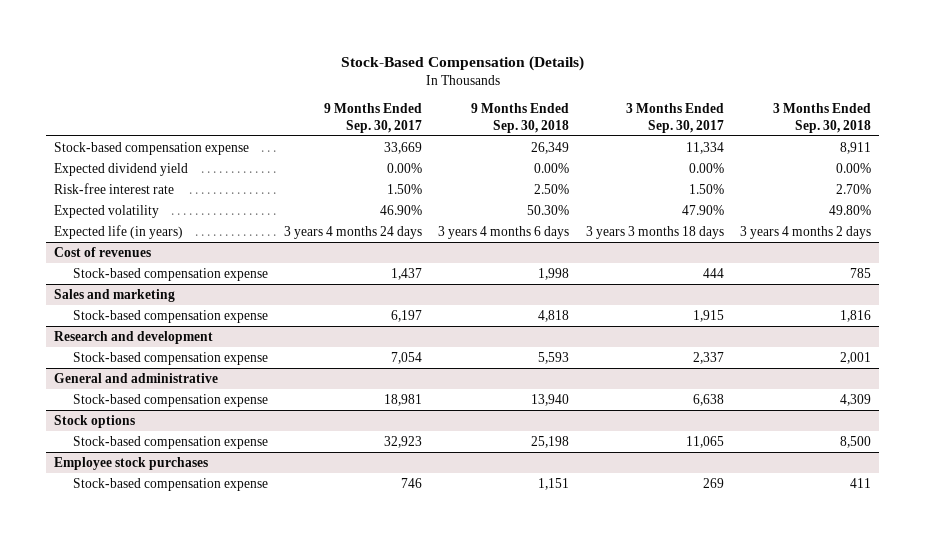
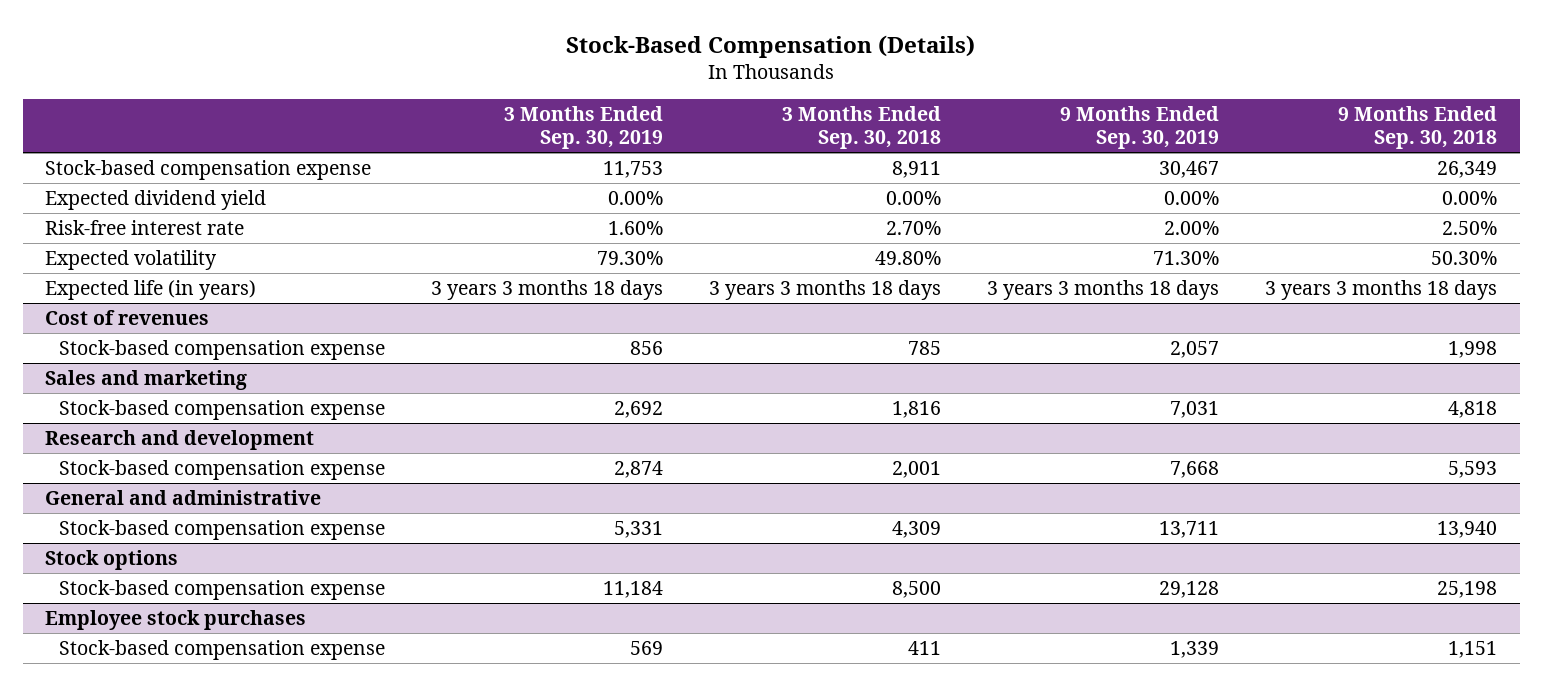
- | 9 Months Ended Sep. 30, 2017 | 9 Months Ended Sep. 30, 2018 | 3 Months Ended Sep. 30, 2017 | 3 Months Ended Sep. 30, 2018
+ | 3 Months Ended Sep. 30, 2019 | 3 Months Ended Sep. 30, 2018 | 9 Months Ended Sep. 30, 2019 | 9 Months Ended Sep. 30, 2018
- Expected life (in years) | 3 years 4 months 24 days | 3 years 4 months 6 days | 3 years 3 months 18 days | 3 years 4 months 2 days
+ Expected life (in years) | 3 years 3 months 18 days | 3 years 3 months 18 days | 3 years 3 months 18 days | 3 years 3 months 18 days

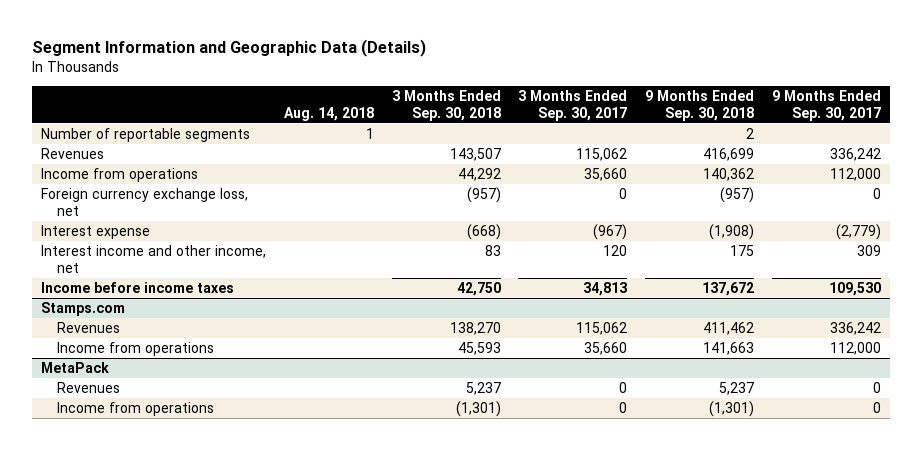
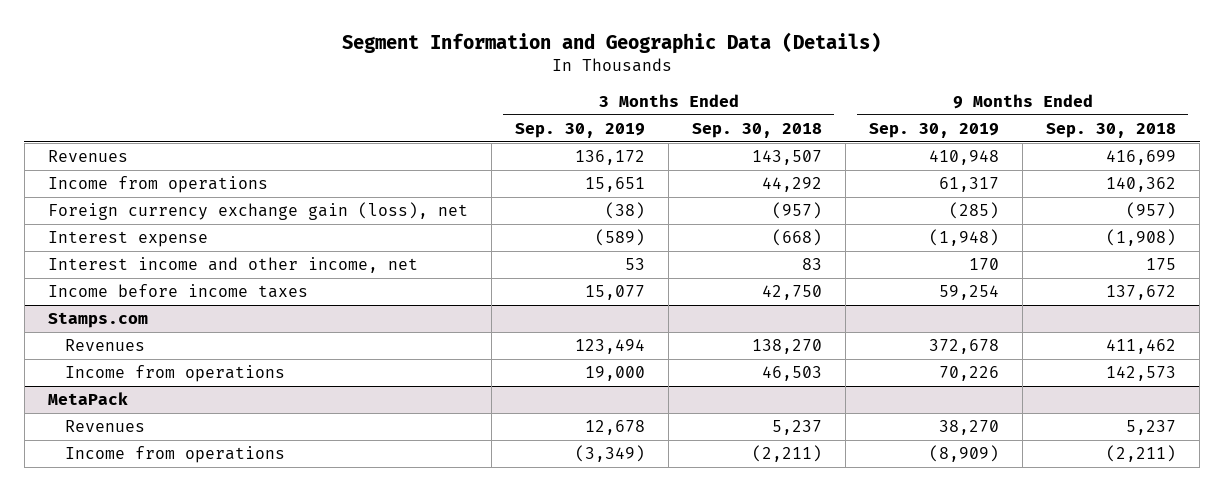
- | Aug. 14, 2018 | 3 Months Ended Sep. 30, 2018 | 3 Months Ended Sep. 30, 2017 | 9 Months Ended Sep. 30, 2018 | 9 Months Ended Sep. 30, 2017
+ | 3 Months Ended Sep. 30, 2019 | 3 Months Ended Sep. 30, 2018 | 9 Months Ended Sep. 30, 2019 | 9 Months Ended Sep. 30, 2018
- Number of reportable segments | 1 | | | 2 |
- Foreign currency exchange loss, net | | (957) | 0 | (957) | 0
+ Foreign currency exchange gain (loss), net | (38) | (957) | (285) | (957)
@ Stamps.com
- Income from operations | | 45,593 | 35,660 | 141,663 | 112,000
+ Income from operations | 19,000 | 46,503 | 70,226 | 142,573
@ MetaPack
- Income from operations | | (1,301) | 0 | (1,301) | 0
+ Income from operations | (3,349) | (2,211) | (8,909) | (2,211)

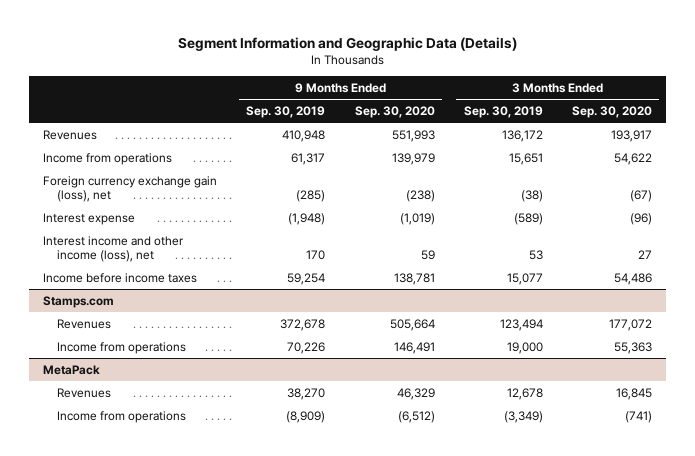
- | 3 Months Ended Sep. 30, 2019 | 3 Months Ended Sep. 30, 2018 | 9 Months Ended Sep. 30, 2019 | 9 Months Ended Sep. 30, 2018
+ | 9 Months Ended Sep. 30, 2019 | 9 Months Ended Sep. 30, 2020 | 3 Months Ended Sep. 30, 2019 | 3 Months Ended Sep. 30, 2020
- Interest income and other income, net | 53 | 83 | 170 | 175
+ Interest income and other income (loss), net | 170 | 59 | 53 | 27

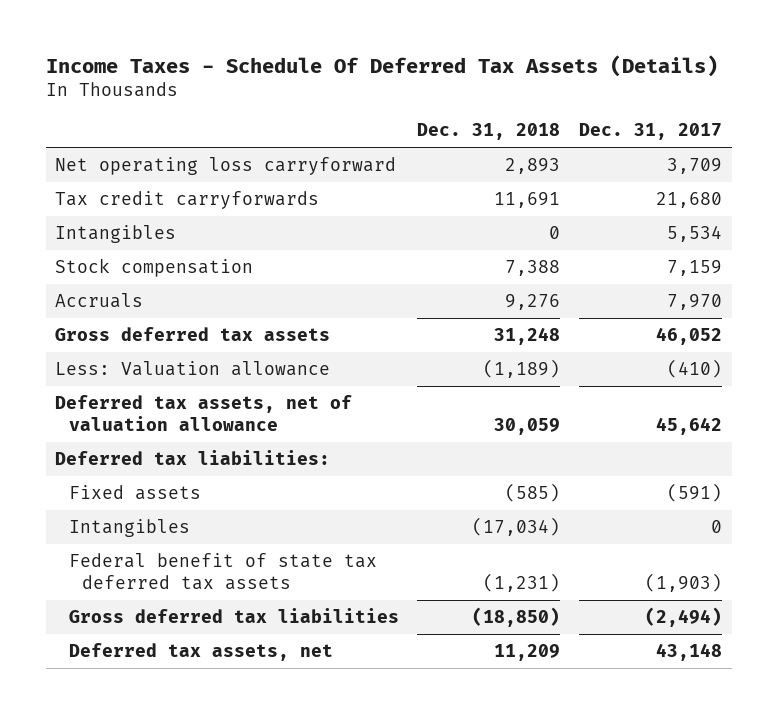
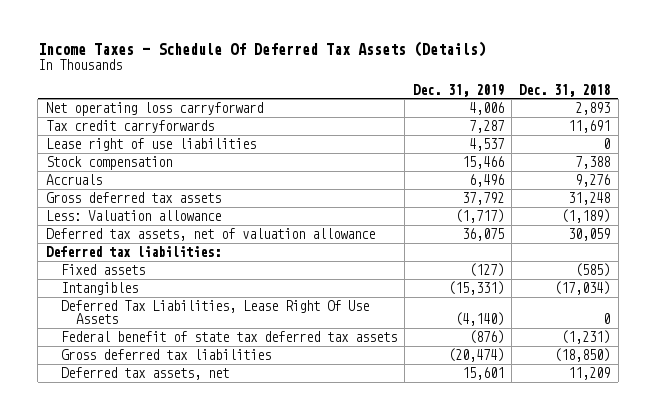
- | Dec. 31, 2018 | Dec. 31, 2017
+ | Dec. 31, 2019 | Dec. 31, 2018
- Intangibles | 0 | 5,534
+ Lease right of use liabilities | 4,537 | 0
+ Deferred Tax Liabilities, Lease Right Of Use Assets | (4,140) | 0

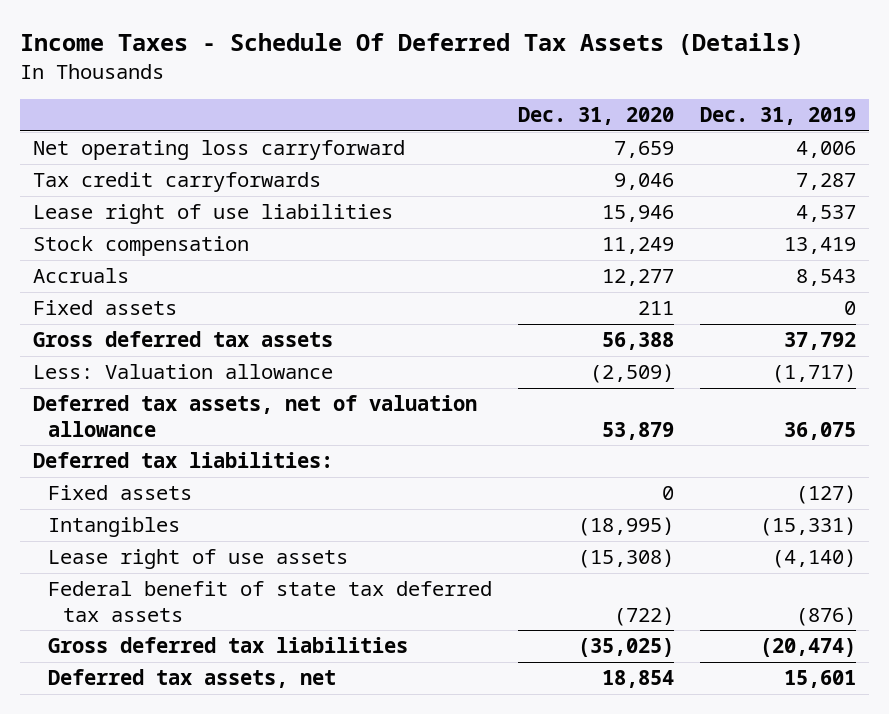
- | Dec. 31, 2019 | Dec. 31, 2018
+ | Dec. 31, 2020 | Dec. 31, 2019
- Stock compensation | 15,466 | 7,388
- Accruals | 6,496 | 9,276
+ Stock compensation | 11,249 | 13,419
+ Accruals | 12,277 | 8,543
+ Fixed assets | 211 | 0
- Deferred Tax Liabilities, Lease Right Of Use Assets | (4,140) | 0
+ Lease right of use assets | (15,308) | (4,140)

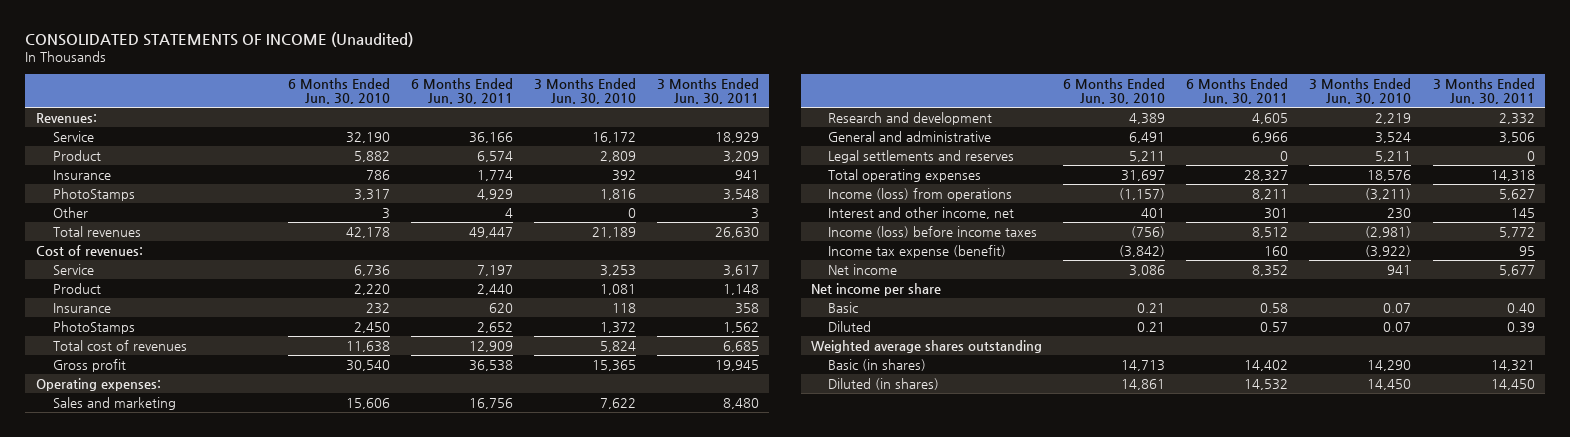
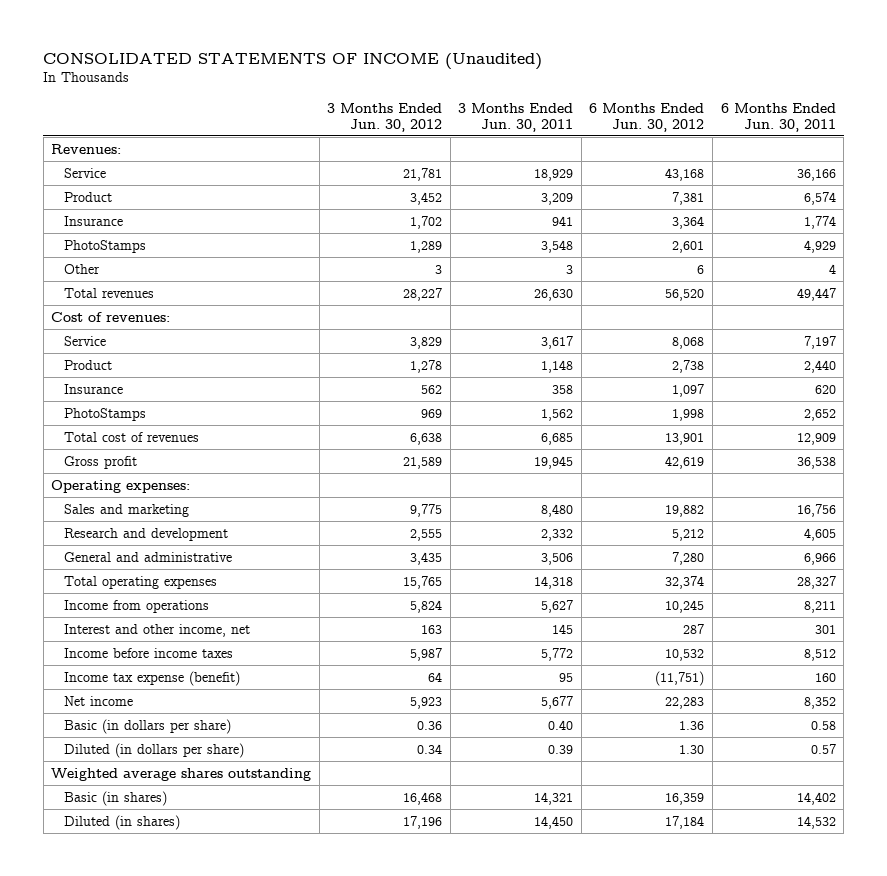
- | 6 Months Ended Jun. 30, 2010 | 6 Months Ended Jun. 30, 2011 | 3 Months Ended Jun. 30, 2010 | 3 Months Ended Jun. 30, 2011
+ | 3 Months Ended Jun. 30, 2012 | 3 Months Ended Jun. 30, 2011 | 6 Months Ended Jun. 30, 2012 | 6 Months Ended Jun. 30, 2011
- Legal settlements and reserves | 5,211 | 0 | 5,211 | 0
- Income (loss) from operations | (1,157) | 8,211 | (3,211) | 5,627
+ Income from operations | 5,824 | 5,627 | 10,245 | 8,211
- Income (loss) before income taxes | (756) | 8,512 | (2,981) | 5,772
+ Income before income taxes | 5,987 | 5,772 | 10,532 | 8,512
- Net income per share
- Basic | 0.21 | 0.58 | 0.07 | 0.40
- Diluted | 0.21 | 0.57 | 0.07 | 0.39
+ Basic (in dollars per share) | 0.36 | 0.40 | 1.36 | 0.58
+ Diluted (in dollars per share) | 0.34 | 0.39 | 1.30 | 0.57

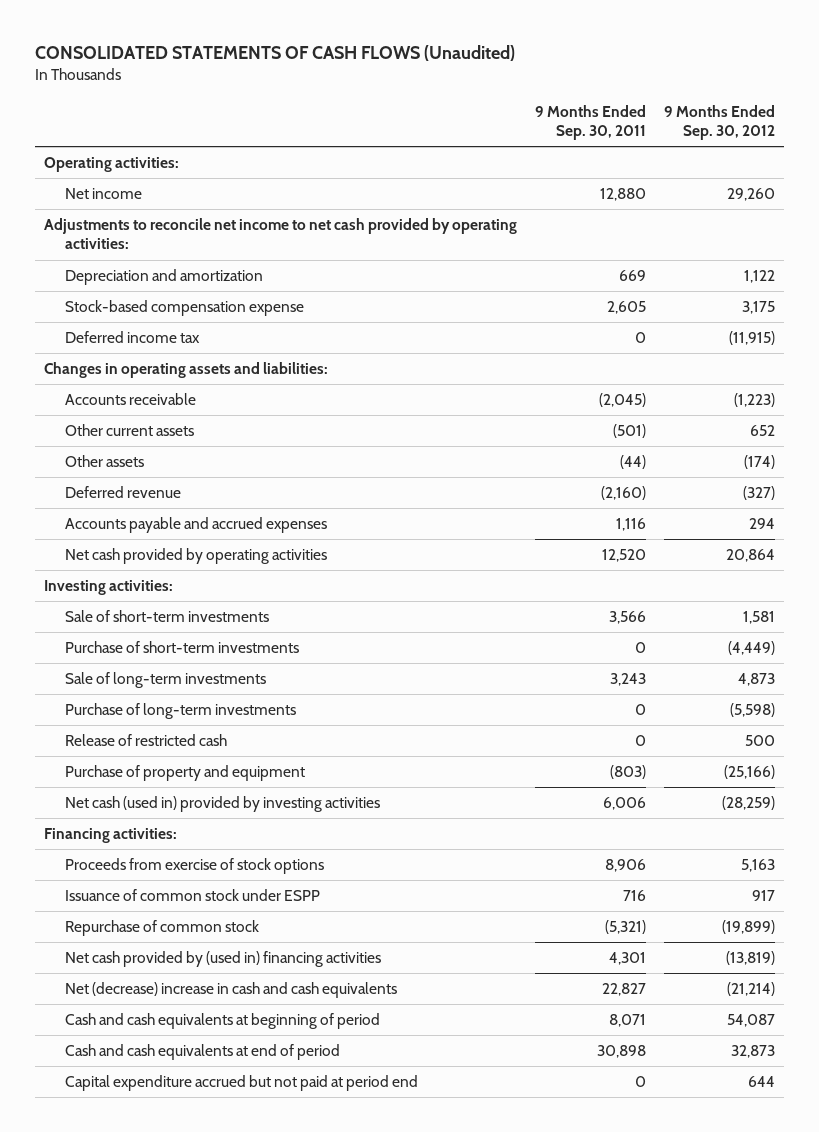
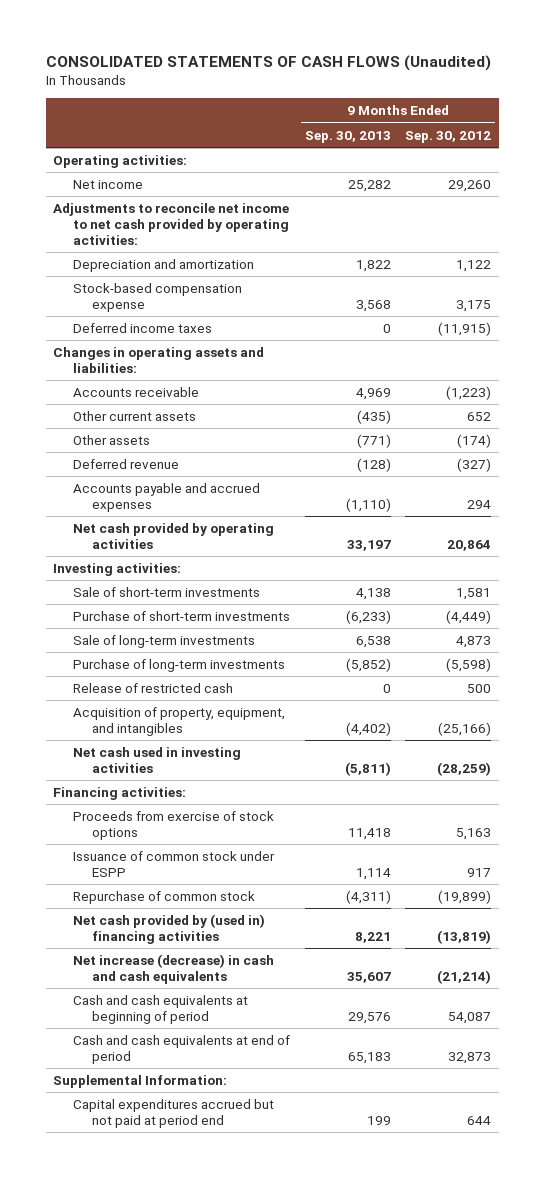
- | 9 Months Ended Sep. 30, 2011 | 9 Months Ended Sep. 30, 2012
+ | 9 Months Ended Sep. 30, 2013 | 9 Months Ended Sep. 30, 2012
- Deferred income tax | 0 | (11,915)
+ Deferred income taxes | 0 | (11,915)
- Purchase of property and equipment | (803) | (25,166)
- Net cash (used in) provided by investing activities | 6,006 | (28,259)
+ Acquisition of property, equipment, and intangibles | (4,402) | (25,166)
+ Net cash used in investing activities | (5,811) | (28,259)
- Net (decrease) increase in cash and cash equivalents | 22,827 | (21,214)
+ Net increase (decrease) in cash and cash equivalents | 35,607 | (21,214)
- Capital expenditure accrued but not paid at period end | 0 | 644
+ Supplemental Information:
+ Capital expenditures accrued but not paid at period end | 199 | 644

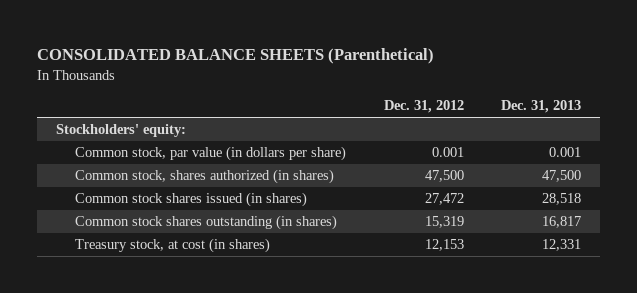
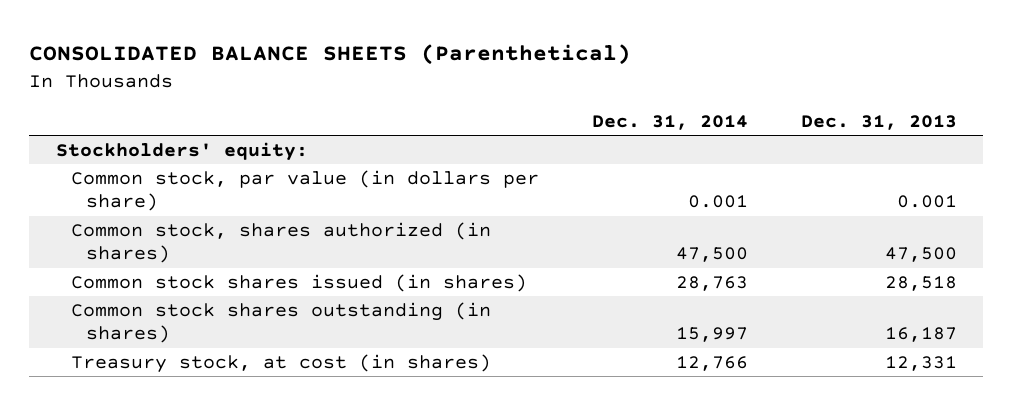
- | Dec. 31, 2012 | Dec. 31, 2013
+ | Dec. 31, 2014 | Dec. 31, 2013
- Common stock shares outstanding (in shares) | 15,319 | 16,817
+ Common stock shares outstanding (in shares) | 15,997 | 16,187

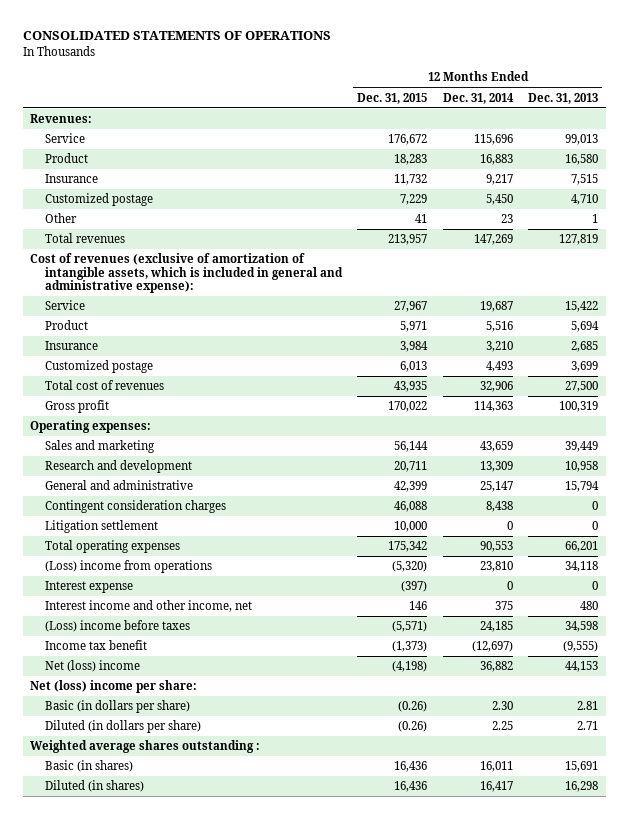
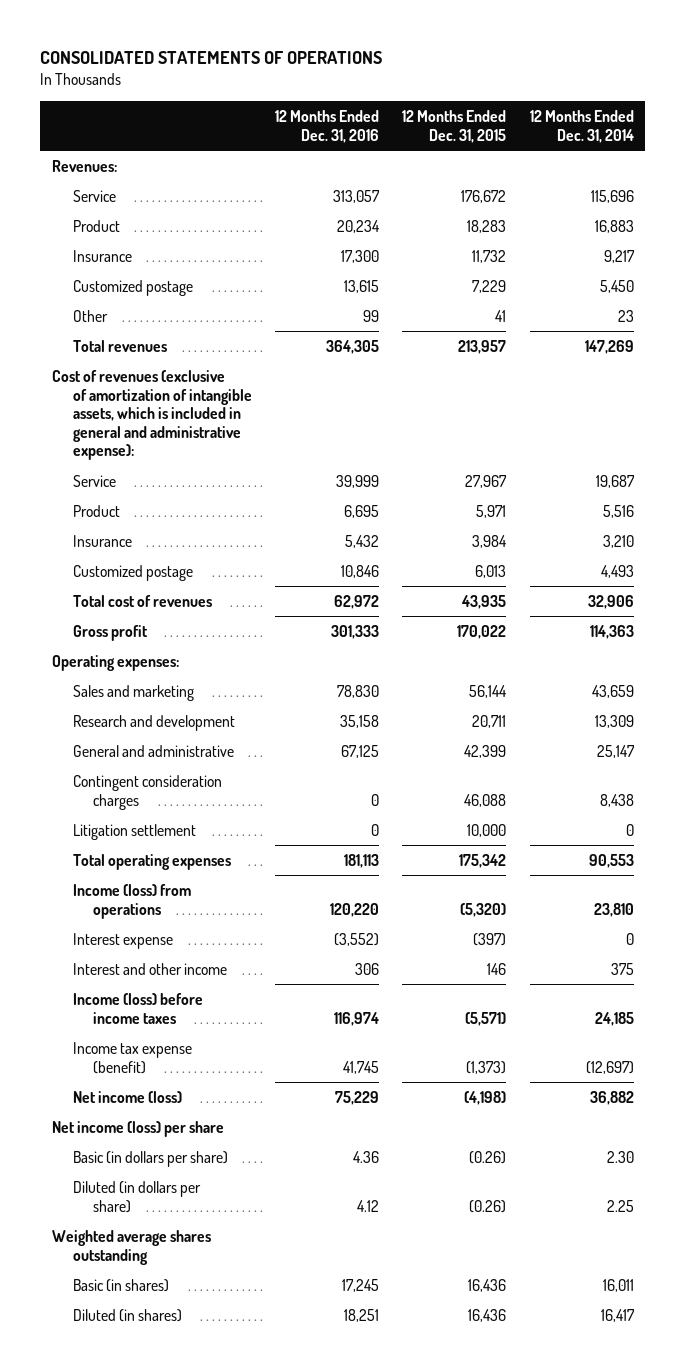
- | 12 Months Ended Dec. 31, 2015 | 12 Months Ended Dec. 31, 2014 | 12 Months Ended Dec. 31, 2013
+ | 12 Months Ended Dec. 31, 2016 | 12 Months Ended Dec. 31, 2015 | 12 Months Ended Dec. 31, 2014
- (Loss) income from operations | (5,320) | 23,810 | 34,118
+ Income (loss) from operations | 120,220 | (5,320) | 23,810
- Interest income and other income, net | 146 | 375 | 480
- (Loss) income before taxes | (5,571) | 24,185 | 34,598
- Income tax benefit | (1,373) | (12,697) | (9,555)
- Net (loss) income | (4,198) | 36,882 | 44,153
- Net (loss) income per share:
+ Interest and other income | 306 | 146 | 375
+ Income (loss) before income taxes | 116,974 | (5,571) | 24,185
+ Income tax expense (benefit) | 41,745 | (1,373) | (12,697)
+ Net income (loss) | 75,229 | (4,198) | 36,882
+ Net income (loss) per share
- Weighted average shares outstanding :
+ Weighted average shares outstanding

